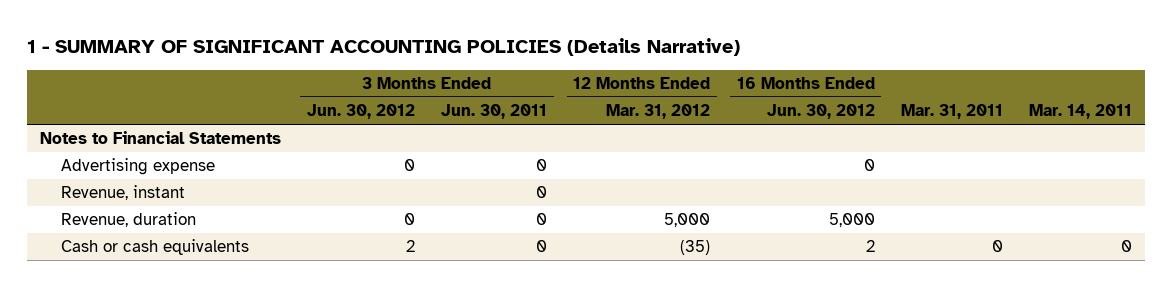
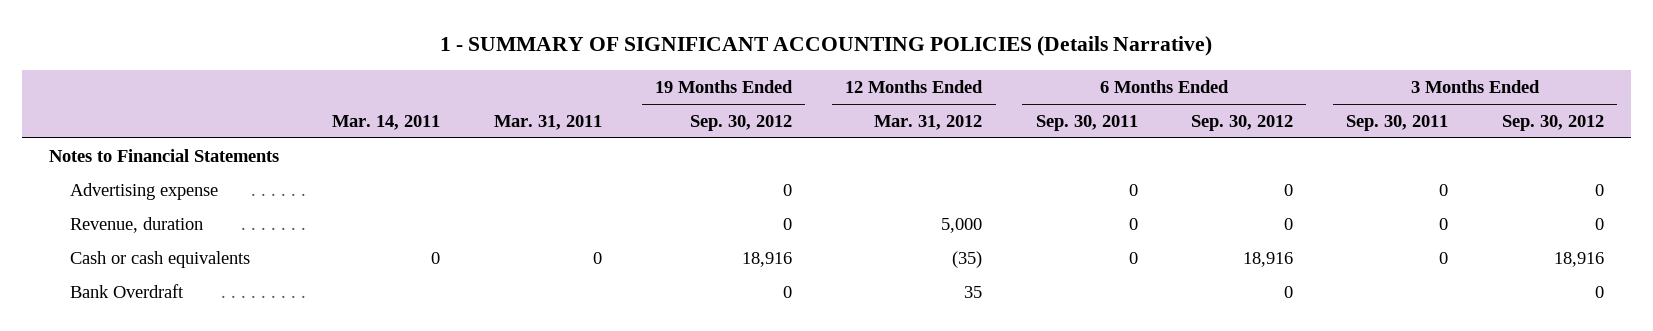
- | 3 Months Ended Jun. 30, 2012 | 3 Months Ended Jun. 30, 2011 | 12 Months Ended Mar. 31, 2012 | 16 Months Ended Jun. 30, 2012 | Mar. 31, 2011 | Mar. 14, 2011
+ | Mar. 14, 2011 | Mar. 31, 2011 | 19 Months Ended Sep. 30, 2012 | 12 Months Ended Mar. 31, 2012 | 6 Months Ended Sep. 30, 2011 | 6 Months Ended Sep. 30, 2012 | 3 Months Ended Sep. 30, 2011 | 3 Months Ended Sep. 30, 2012
- Revenue, instant | | 0 | | | |
+ Bank Overdraft | | | 0 | 35 | | 0 | | 0

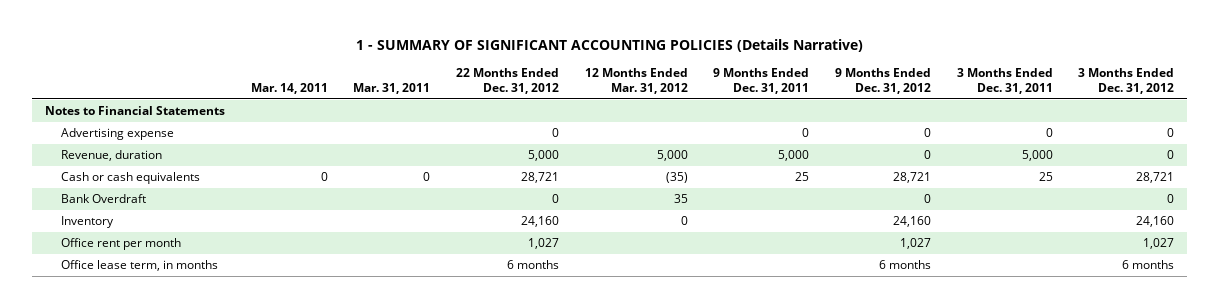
- | Mar. 14, 2011 | Mar. 31, 2011 | 19 Months Ended Sep. 30, 2012 | 12 Months Ended Mar. 31, 2012 | 6 Months Ended Sep. 30, 2011 | 6 Months Ended Sep. 30, 2012 | 3 Months Ended Sep. 30, 2011 | 3 Months Ended Sep. 30, 2012
+ | Mar. 14, 2011 | Mar. 31, 2011 | 22 Months Ended Dec. 31, 2012 | 12 Months Ended Mar. 31, 2012 | 9 Months Ended Dec. 31, 2011 | 9 Months Ended Dec. 31, 2012 | 3 Months Ended Dec. 31, 2011 | 3 Months Ended Dec. 31, 2012
+ Inventory | | | 24,160 | 0 | | 24,160 | | 24,160
+ Office rent per month | | | 1,027 | | | 1,027 | | 1,027
+ Office lease term, in months | | | 6 months | | | 6 months | | 6 months

